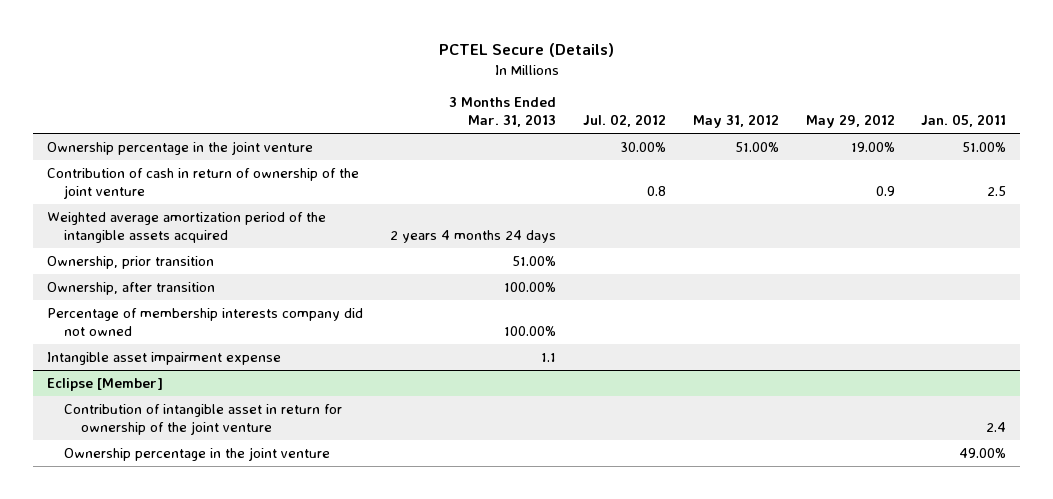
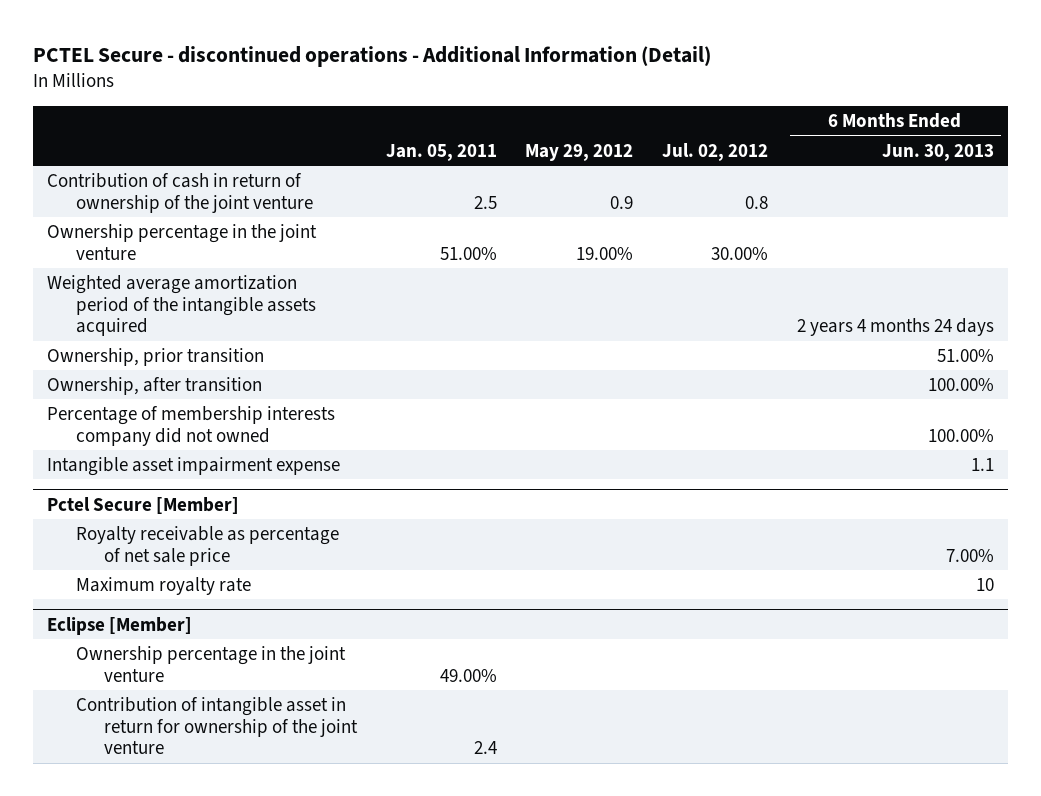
- PCTEL Secure (Details)
+ PCTEL Secure - discontinued operations - Additional Information (Detail)
- | 3 Months Ended Mar. 31, 2013 | Jul. 02, 2012 | May 31, 2012 | May 29, 2012 | Jan. 05, 2011
+ | Jan. 05, 2011 | May 29, 2012 | Jul. 02, 2012 | 6 Months Ended Jun. 30, 2013
moved down: Ownership percentage in the joint venture | 51.00% | 19.00% | 30.00% |
+ Pctel Secure [Member]
+ Royalty receivable as percentage of net sale price | | | | 7.00%
+ Maximum royalty rate | | | | 10
@ Eclipse [Member]
moved down: Contribution of intangible asset in return for ownership of the joint venture | 2.4 | | |

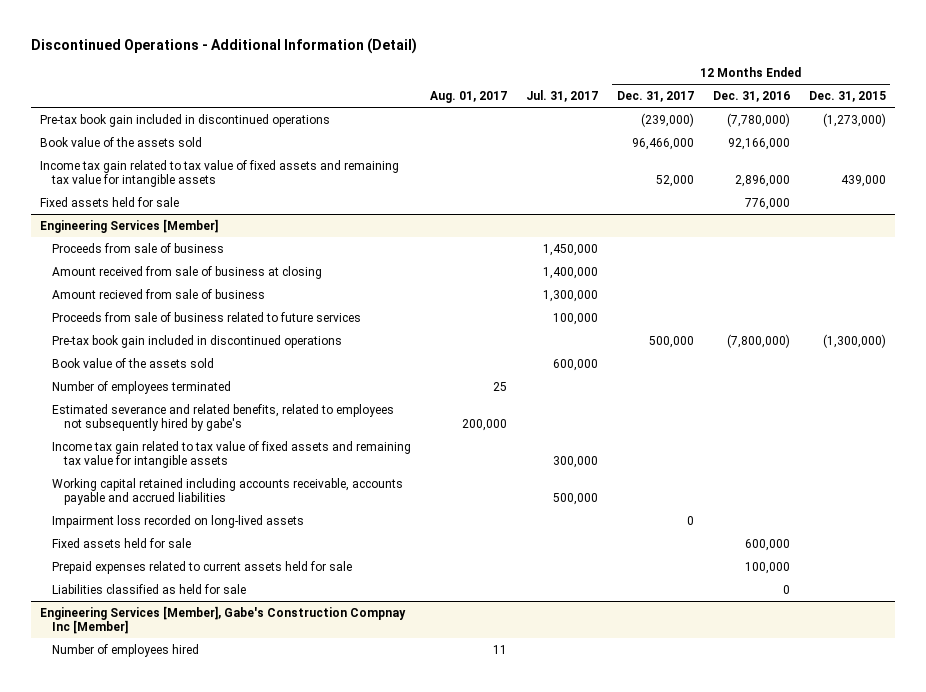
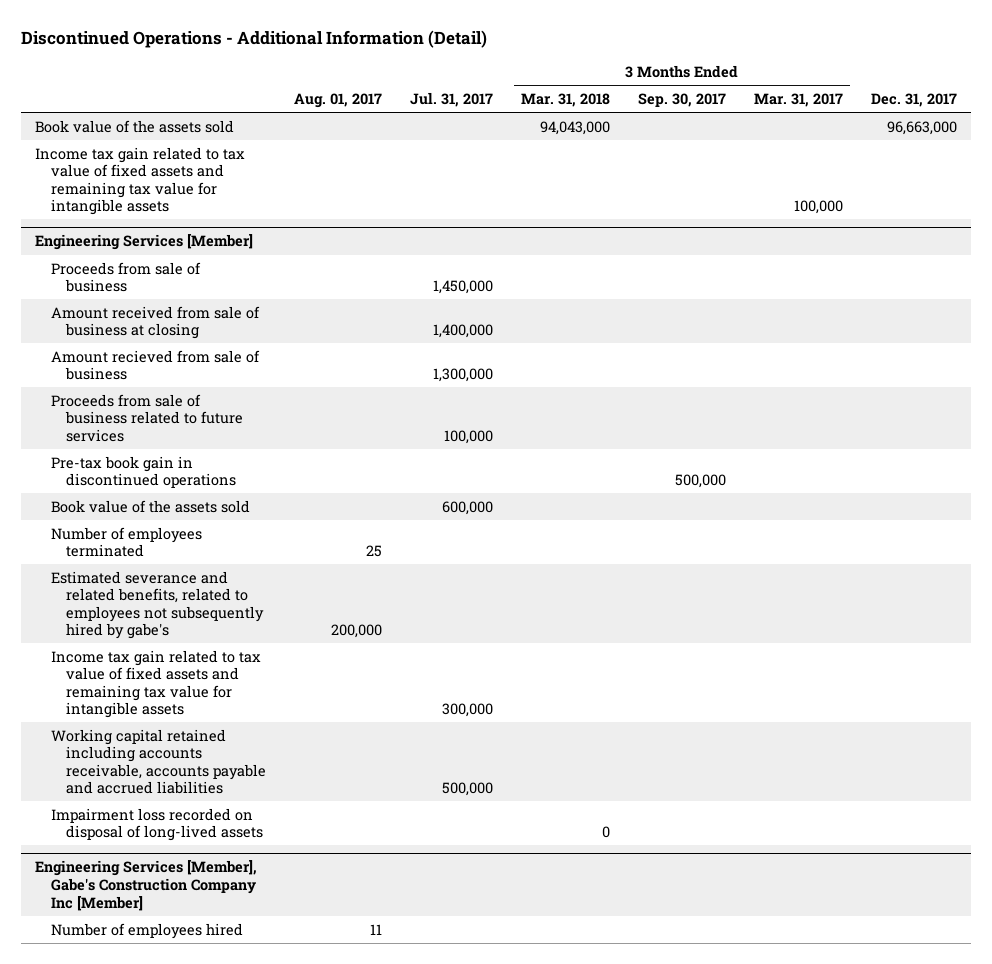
- | Aug. 01, 2017 | Jul. 31, 2017 | 12 Months Ended Dec. 31, 2017 | 12 Months Ended Dec. 31, 2016 | 12 Months Ended Dec. 31, 2015
+ | Aug. 01, 2017 | Jul. 31, 2017 | 3 Months Ended Mar. 31, 2018 | 3 Months Ended Sep. 30, 2017 | 3 Months Ended Mar. 31, 2017 | Dec. 31, 2017
- Pre-tax book gain included in discontinued operations | | | (239,000) | (7,780,000) | (1,273,000)
- Fixed assets held for sale | | | | 776,000 |
@ Engineering Services [Member]
- Pre-tax book gain included in discontinued operations | | | 500,000 | (7,800,000) | (1,300,000)
+ Pre-tax book gain in discontinued operations | | | | 500,000 | |
- Impairment loss recorded on long-lived assets | | | 0 | |
- Fixed assets held for sale | | | | 600,000 |
- Prepaid expenses related to current assets held for sale | | | | 100,000 |
- Liabilities classified as held for sale | | | | 0 |
- Engineering Services [Member], Gabe's Construction Compnay Inc [Member]
@ Engineering Services [Member]
+ Impairment loss recorded on disposal of long-lived assets | | | 0 | | |
+ Engineering Services [Member], Gabe's Construction Company Inc [Member]

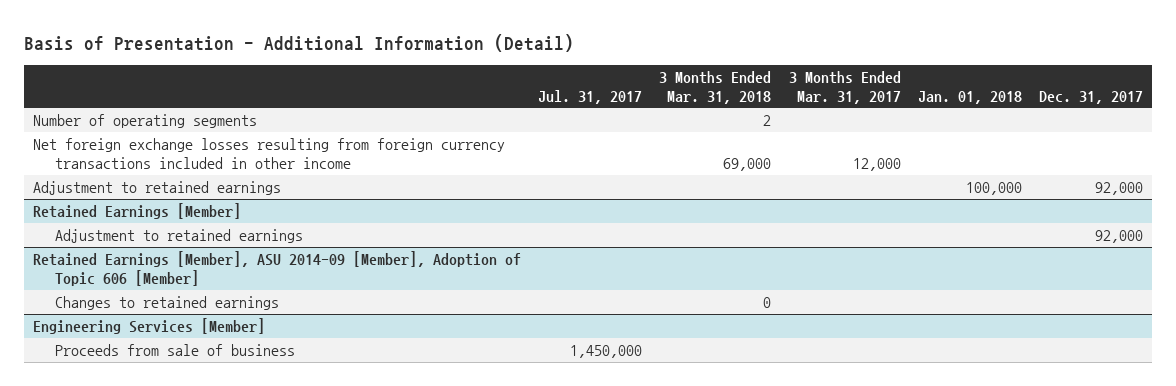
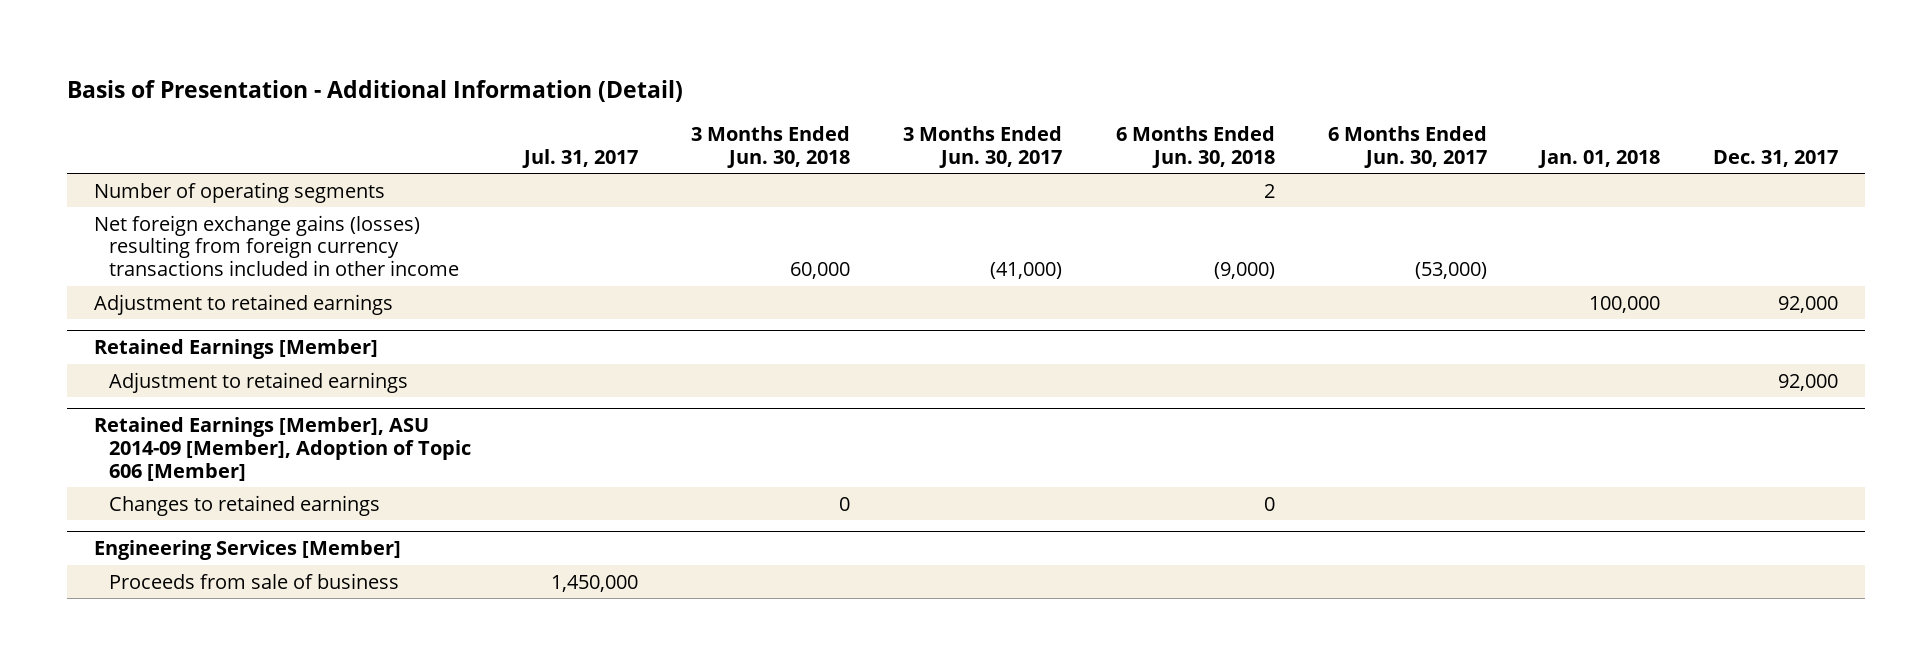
- | Jul. 31, 2017 | 3 Months Ended Mar. 31, 2018 | 3 Months Ended Mar. 31, 2017 | Jan. 01, 2018 | Dec. 31, 2017
+ | Jul. 31, 2017 | 3 Months Ended Jun. 30, 2018 | 3 Months Ended Jun. 30, 2017 | 6 Months Ended Jun. 30, 2018 | 6 Months Ended Jun. 30, 2017 | Jan. 01, 2018 | Dec. 31, 2017
- Net foreign exchange losses resulting from foreign currency transactions included in other income | | 69,000 | 12,000 | |
+ Net foreign exchange gains (losses) resulting from foreign currency transactions included in other income | | 60,000 | (41,000) | (9,000) | (53,000) | |

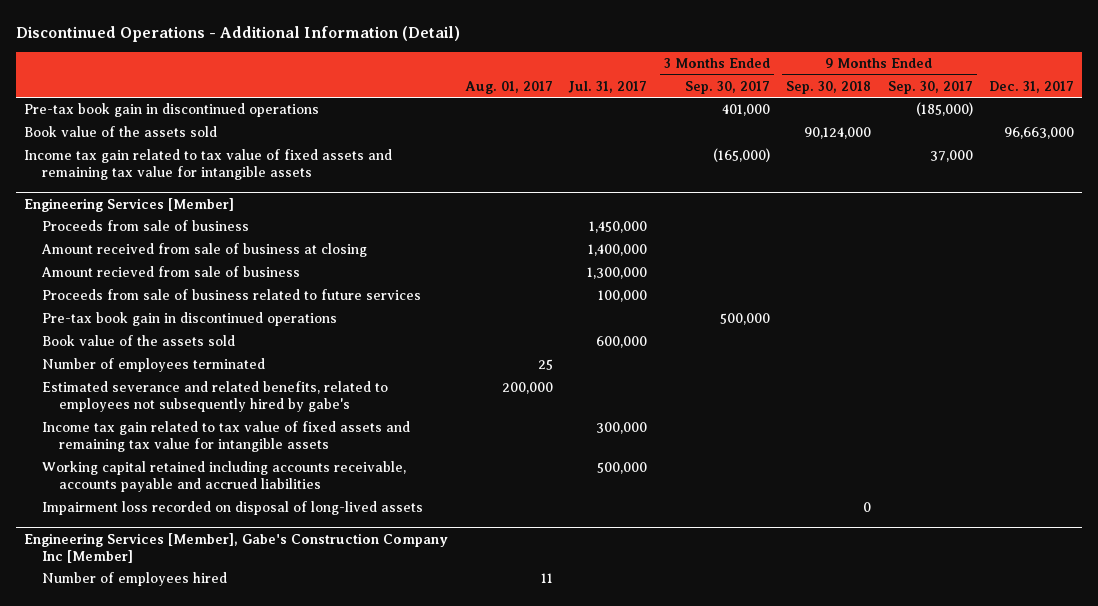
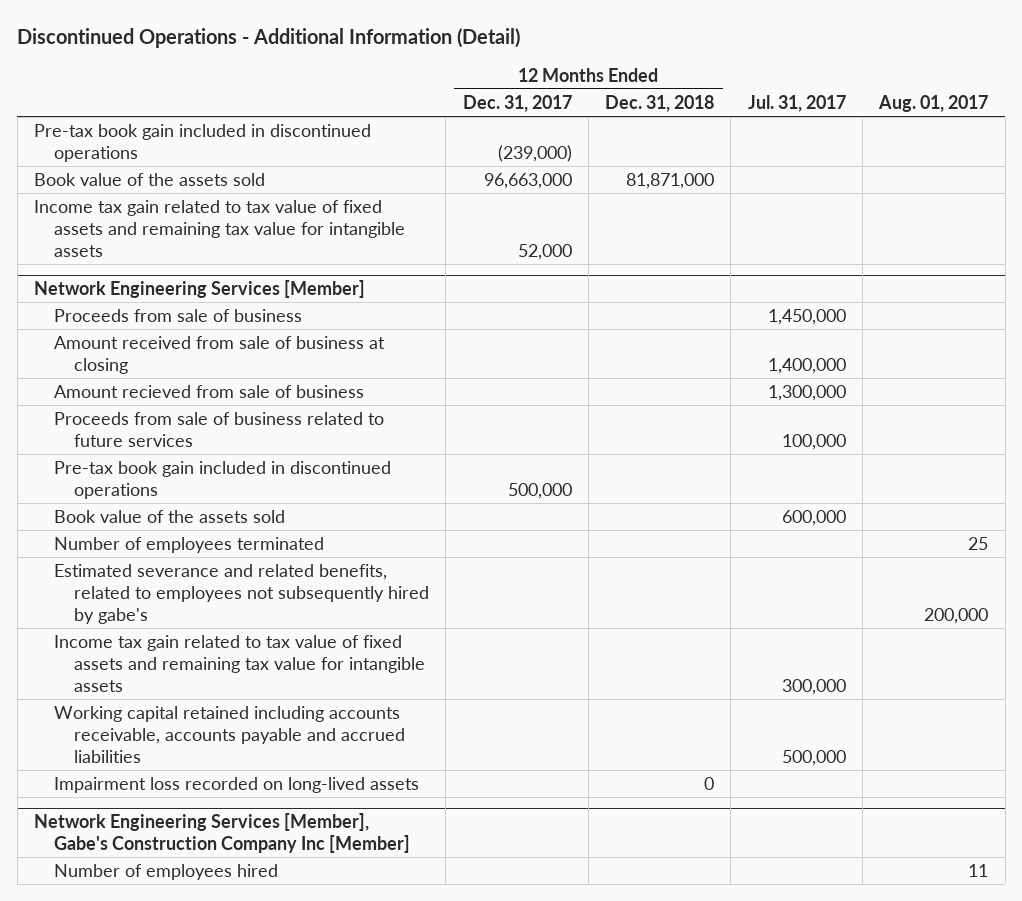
- | Aug. 01, 2017 | Jul. 31, 2017 | 3 Months Ended Sep. 30, 2017 | 9 Months Ended Sep. 30, 2018 | 9 Months Ended Sep. 30, 2017 | Dec. 31, 2017
+ | 12 Months Ended Dec. 31, 2017 | 12 Months Ended Dec. 31, 2018 | Jul. 31, 2017 | Aug. 01, 2017
- Pre-tax book gain in discontinued operations | | | 401,000 | | (185,000) |
+ Pre-tax book gain included in discontinued operations | (239,000) | | |
- Engineering Services [Member]
+ Network Engineering Services [Member]
- Pre-tax book gain in discontinued operations | | | 500,000 | | |
+ Pre-tax book gain included in discontinued operations | 500,000 | | |
- Impairment loss recorded on disposal of long-lived assets | | | | 0 | |
- Engineering Services [Member], Gabe's Construction Company Inc [Member]
+ Impairment loss recorded on long-lived assets | | 0 | |
+ Network Engineering Services [Member], Gabe's Construction Company Inc [Member]

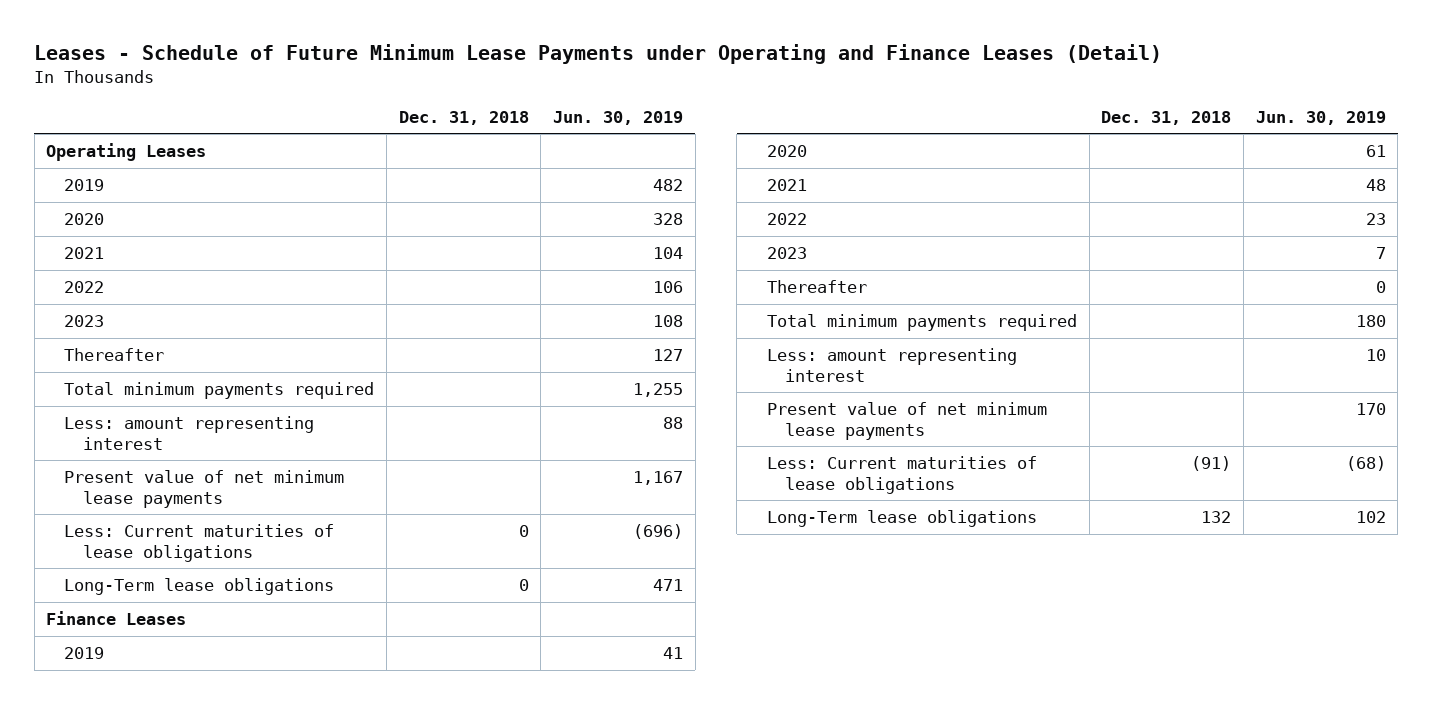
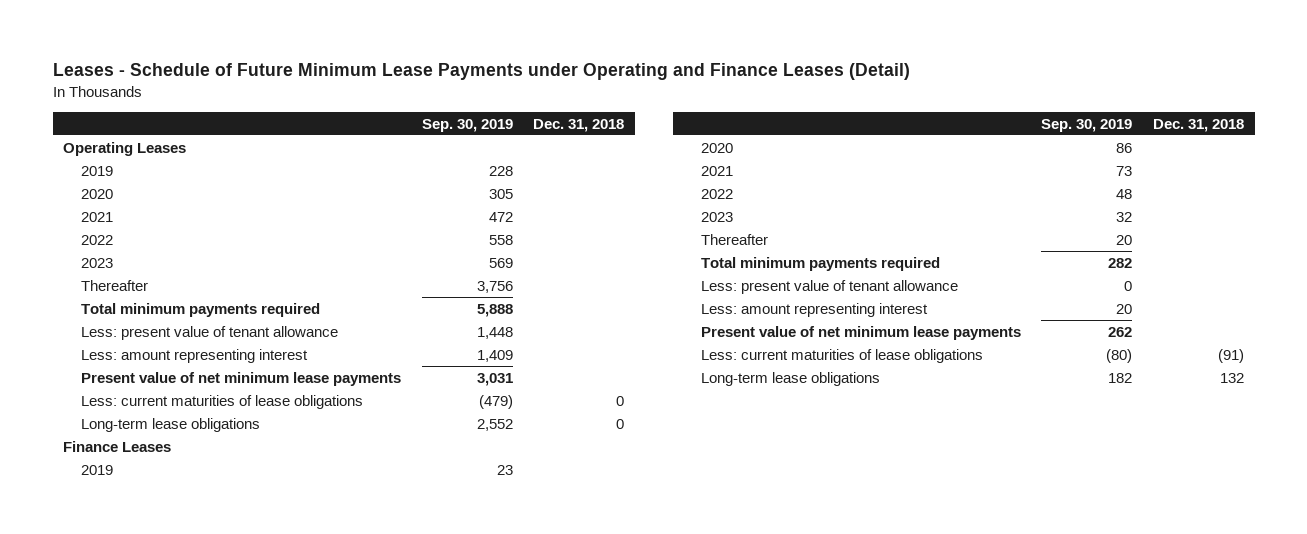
- | Dec. 31, 2018 | Jun. 30, 2019
+ | Sep. 30, 2019 | Dec. 31, 2018
+ Less: present value of tenant allowance | 1,448 |
- Less: Current maturities of lease obligations | 0 | (696)
- Long-Term lease obligations | 0 | 471
+ Less: current maturities of lease obligations | (479) | 0
+ Long-term lease obligations | 2,552 | 0
+ Less: present value of tenant allowance | 0 |
- Less: Current maturities of lease obligations | (91) | (68)
- Long-Term lease obligations | 132 | 102
+ Less: current maturities of lease obligations | (80) | (91)
+ Long-term lease obligations | 182 | 132

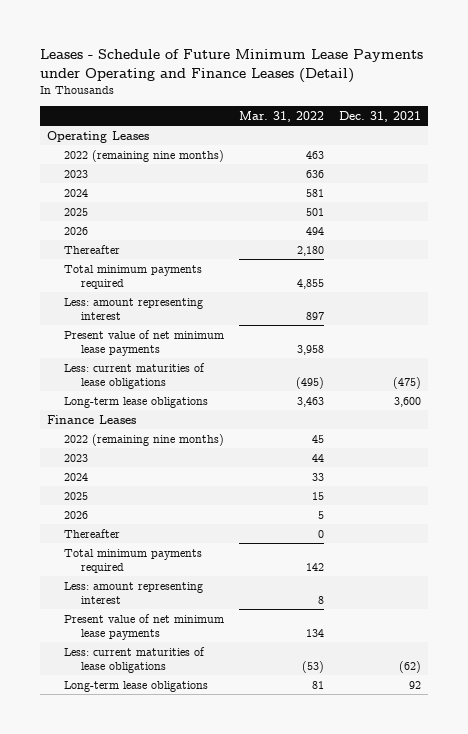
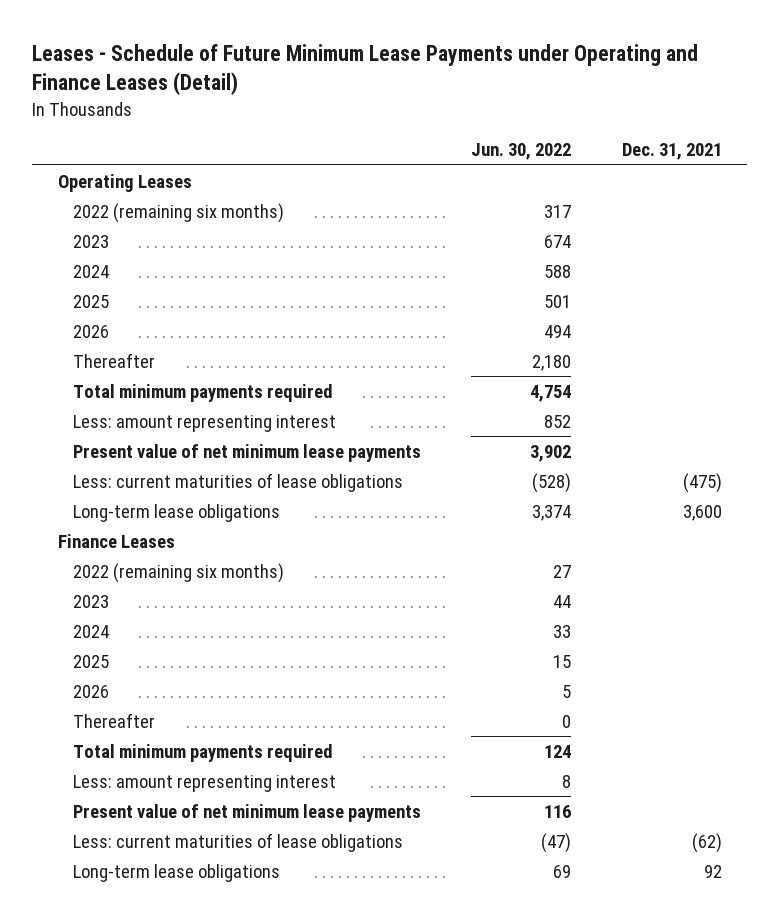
- | Mar. 31, 2022 | Dec. 31, 2021
+ | Jun. 30, 2022 | Dec. 31, 2021
- 2022 (remaining nine months) | 463 |
+ 2022 (remaining six months) | 317 |
- 2022 (remaining nine months) | 45 |
+ 2022 (remaining six months) | 27 |

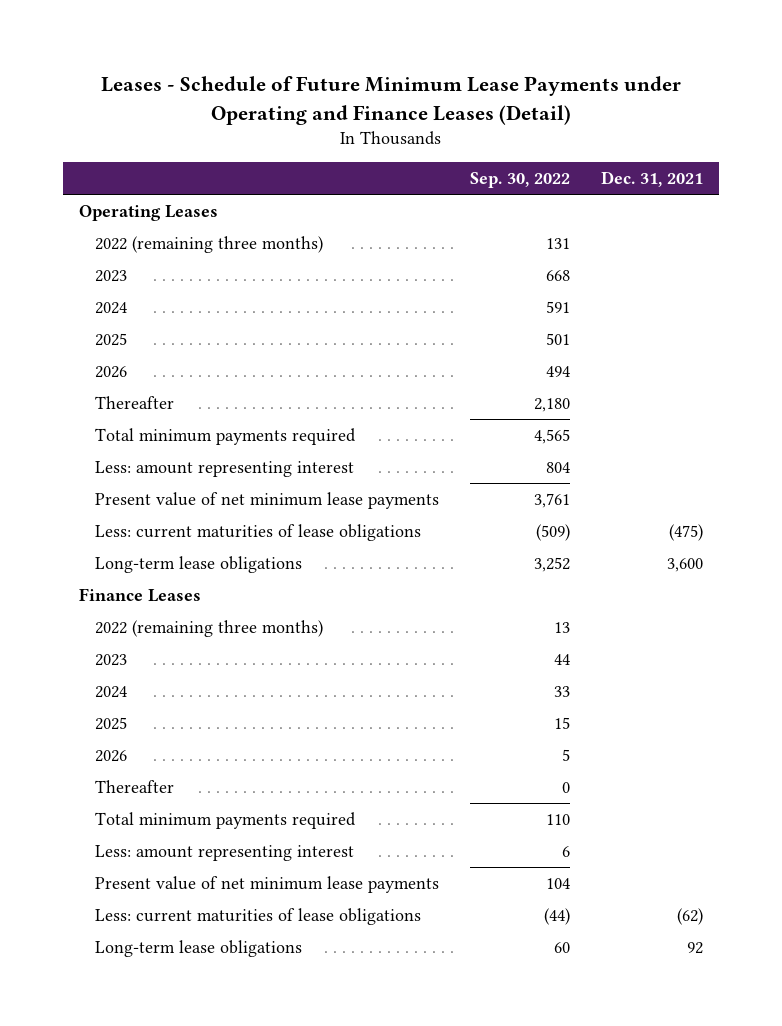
- | Jun. 30, 2022 | Dec. 31, 2021
+ | Sep. 30, 2022 | Dec. 31, 2021
- 2022 (remaining six months) | 317 |
+ 2022 (remaining three months) | 131 |
- 2022 (remaining six months) | 27 |
+ 2022 (remaining three months) | 13 |

